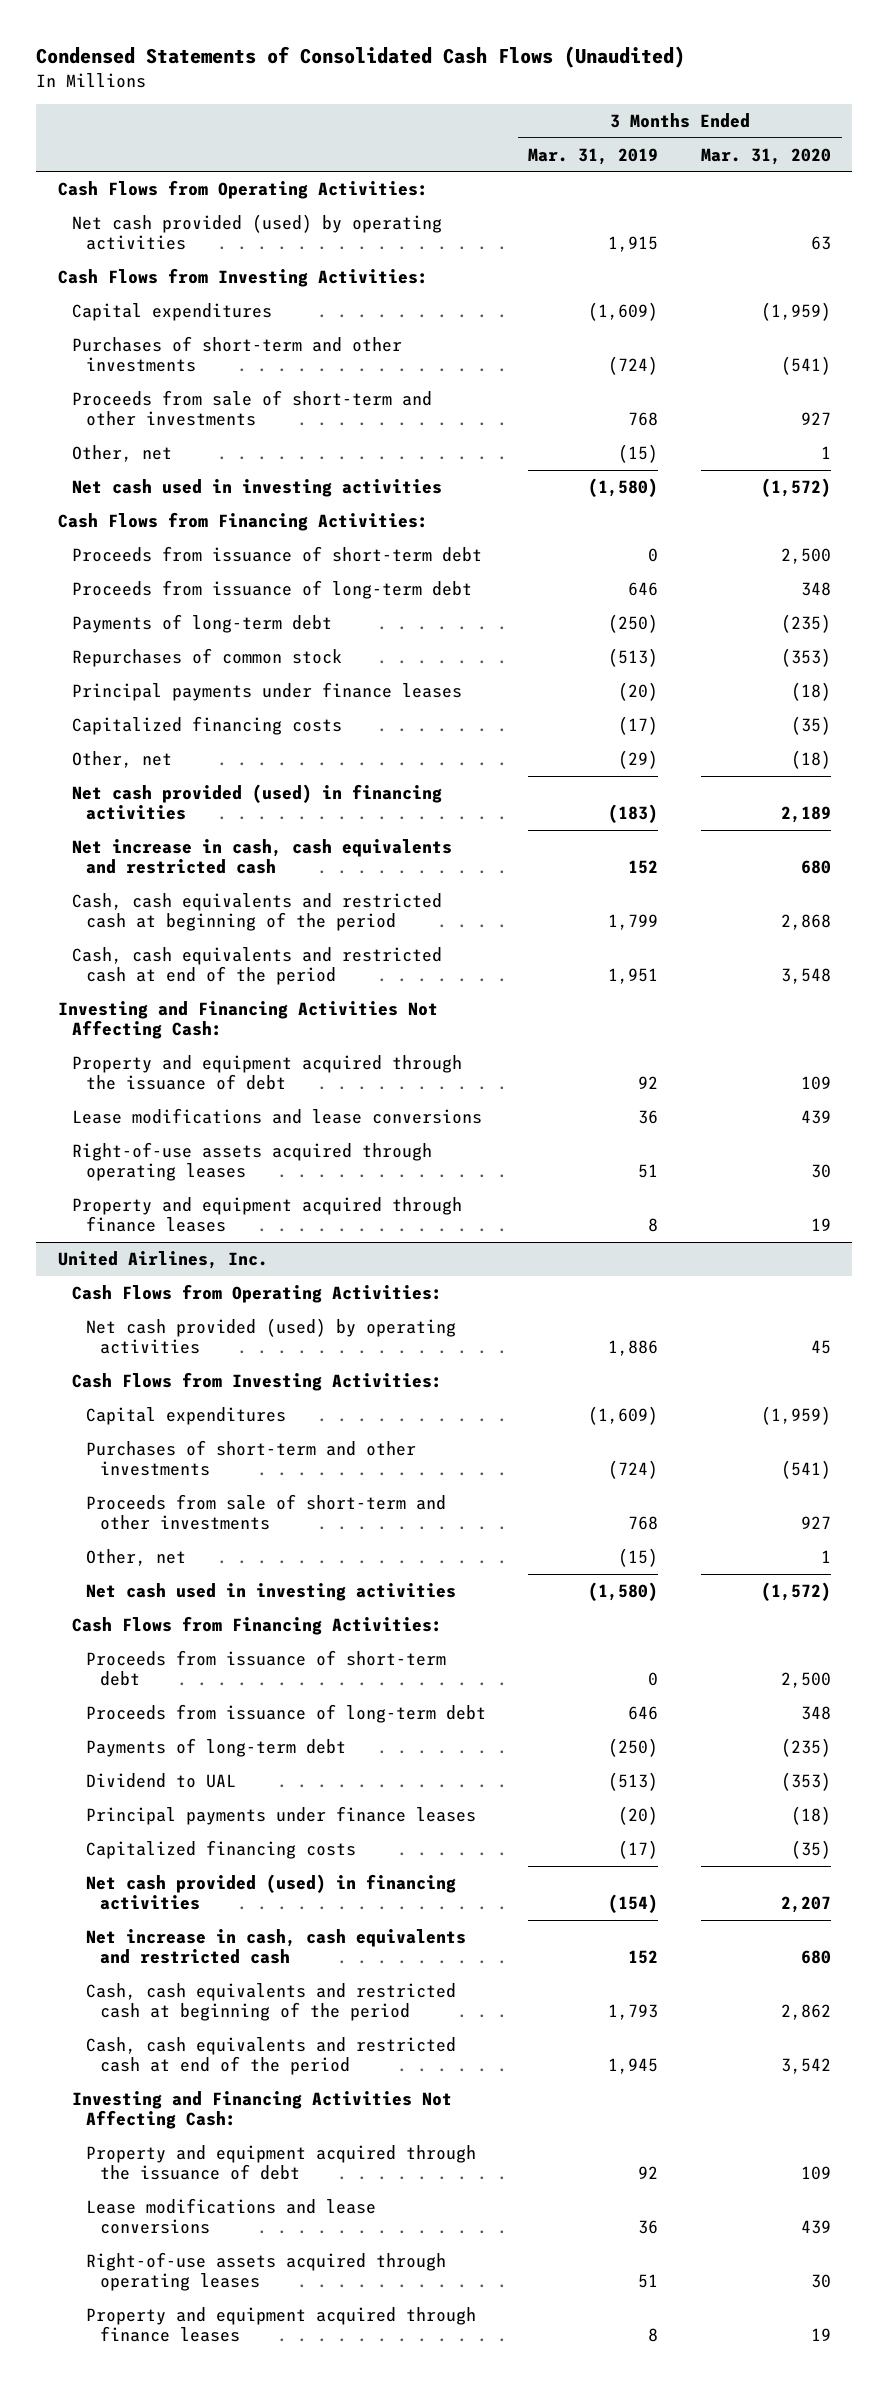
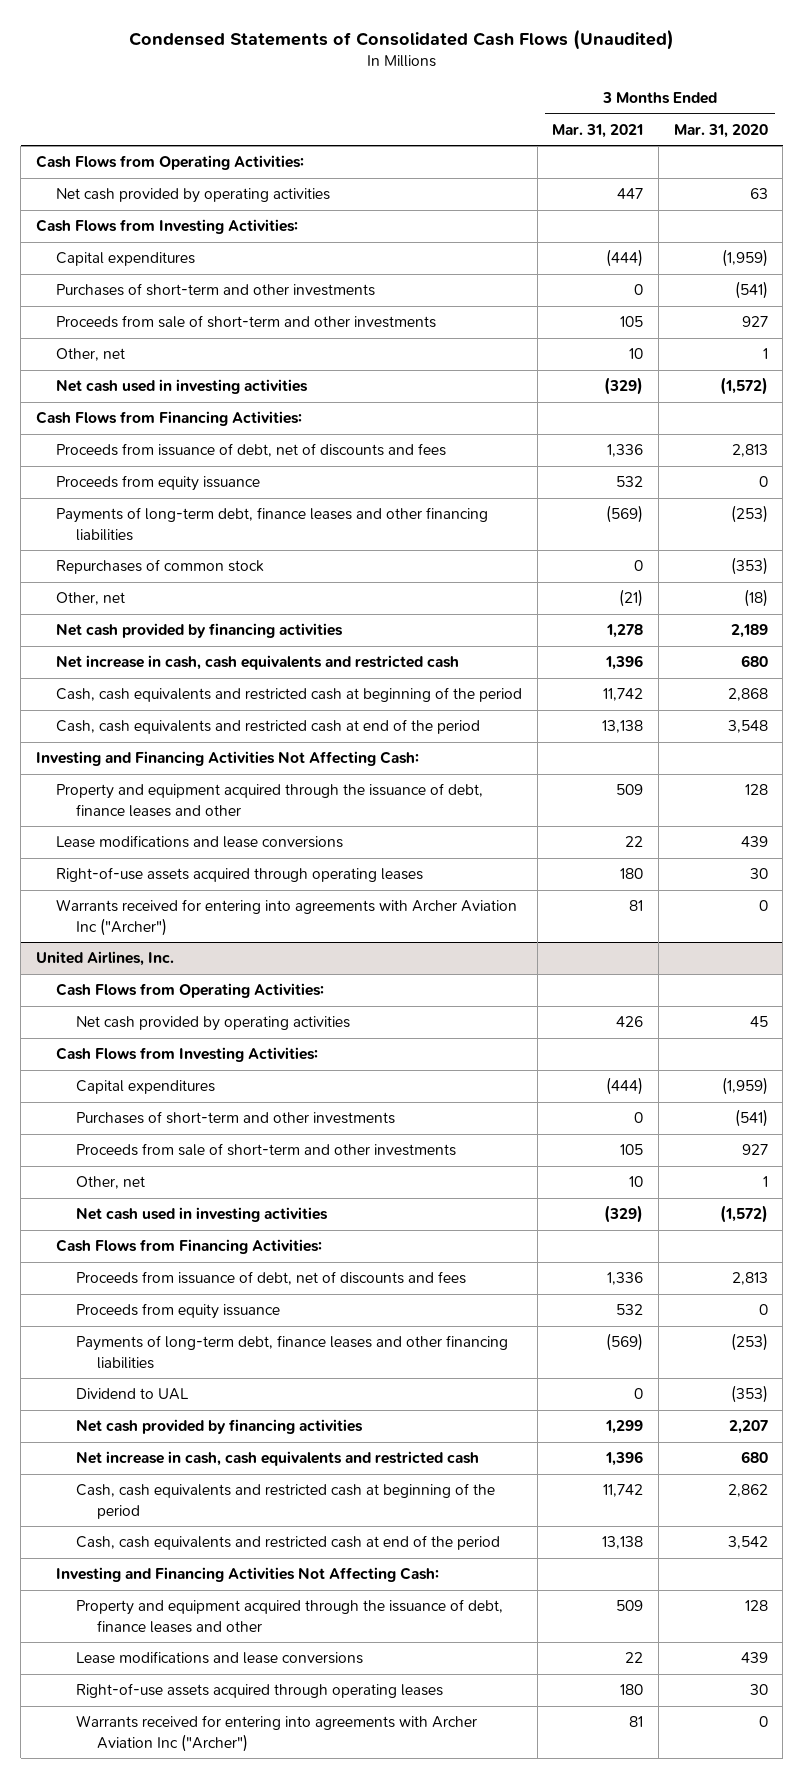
- | 3 Months Ended Mar. 31, 2019 | 3 Months Ended Mar. 31, 2020
+ | 3 Months Ended Mar. 31, 2021 | 3 Months Ended Mar. 31, 2020
- Net cash provided (used) by operating activities | 1,915 | 63
+ Net cash provided by operating activities | 447 | 63
- Proceeds from issuance of short-term debt | 0 | 2,500
- Proceeds from issuance of long-term debt | 646 | 348
- Payments of long-term debt | (250) | (235)
+ Proceeds from issuance of debt, net of discounts and fees | 1,336 | 2,813
+ Proceeds from equity issuance | 532 | 0
+ Payments of long-term debt, finance leases and other financing liabilities | (569) | (253)
- Principal payments under finance leases | (20) | (18)
- Capitalized financing costs | (17) | (35)
- Net cash provided (used) in financing activities | (183) | 2,189
+ Net cash provided by financing activities | 1,278 | 2,189
- Property and equipment acquired through the issuance of debt | 92 | 109
+ Property and equipment acquired through the issuance of debt, finance leases and other | 509 | 128
- Property and equipment acquired through finance leases | 8 | 19
+ Warrants received for entering into agreements with Archer Aviation Inc ("Archer") | 81 | 0
@ United Airlines, Inc.
- Net cash provided (used) by operating activities | 1,886 | 45
+ Net cash provided by operating activities | 426 | 45
- Proceeds from issuance of short-term debt | 0 | 2,500
- Proceeds from issuance of long-term debt | 646 | 348
- Payments of long-term debt | (250) | (235)
+ Proceeds from issuance of debt, net of discounts and fees | 1,336 | 2,813
+ Proceeds from equity issuance | 532 | 0
+ Payments of long-term debt, finance leases and other financing liabilities | (569) | (253)
- Principal payments under finance leases | (20) | (18)
- Capitalized financing costs | (17) | (35)
- Net cash provided (used) in financing activities | (154) | 2,207
+ Net cash provided by financing activities | 1,299 | 2,207
- Property and equipment acquired through the issuance of debt | 92 | 109
+ Property and equipment acquired through the issuance of debt, finance leases and other | 509 | 128
- Property and equipment acquired through finance leases | 8 | 19
+ Warrants received for entering into agreements with Archer Aviation Inc ("Archer") | 81 | 0

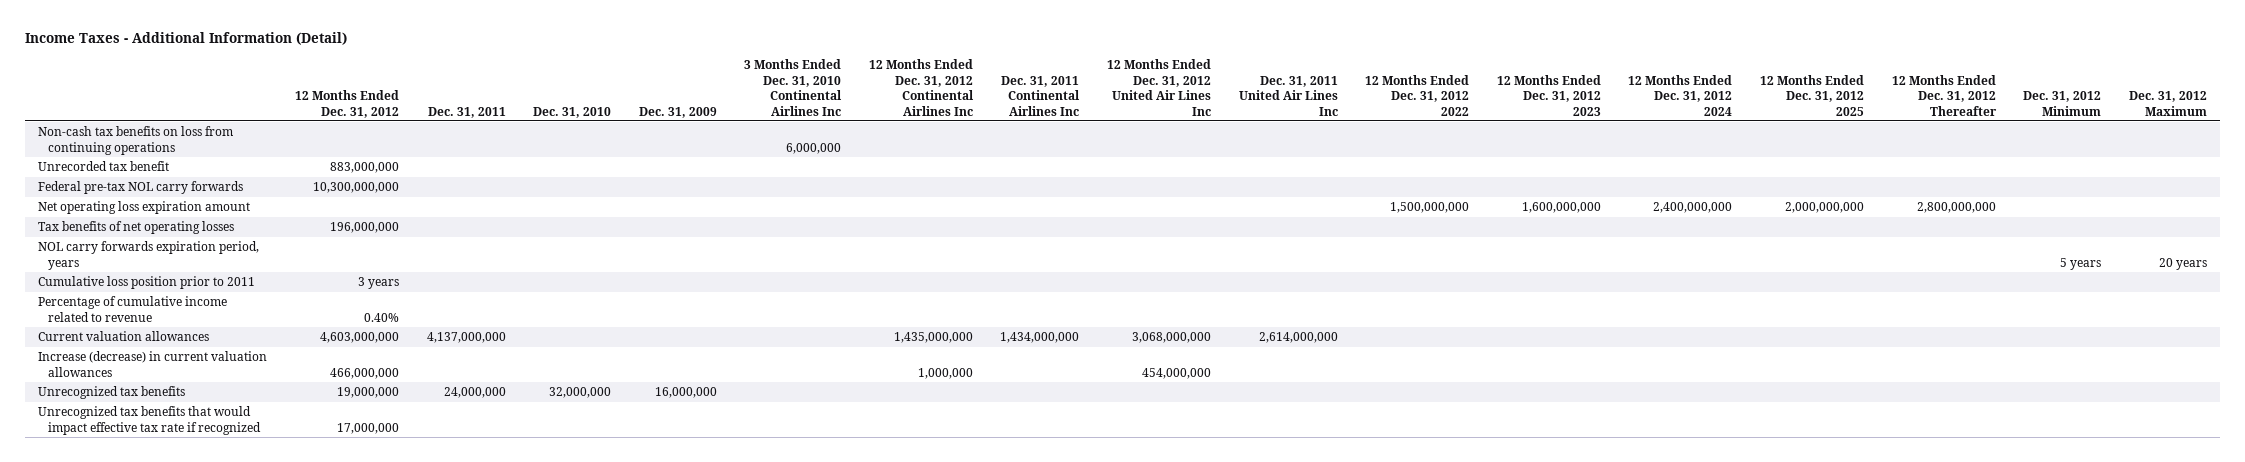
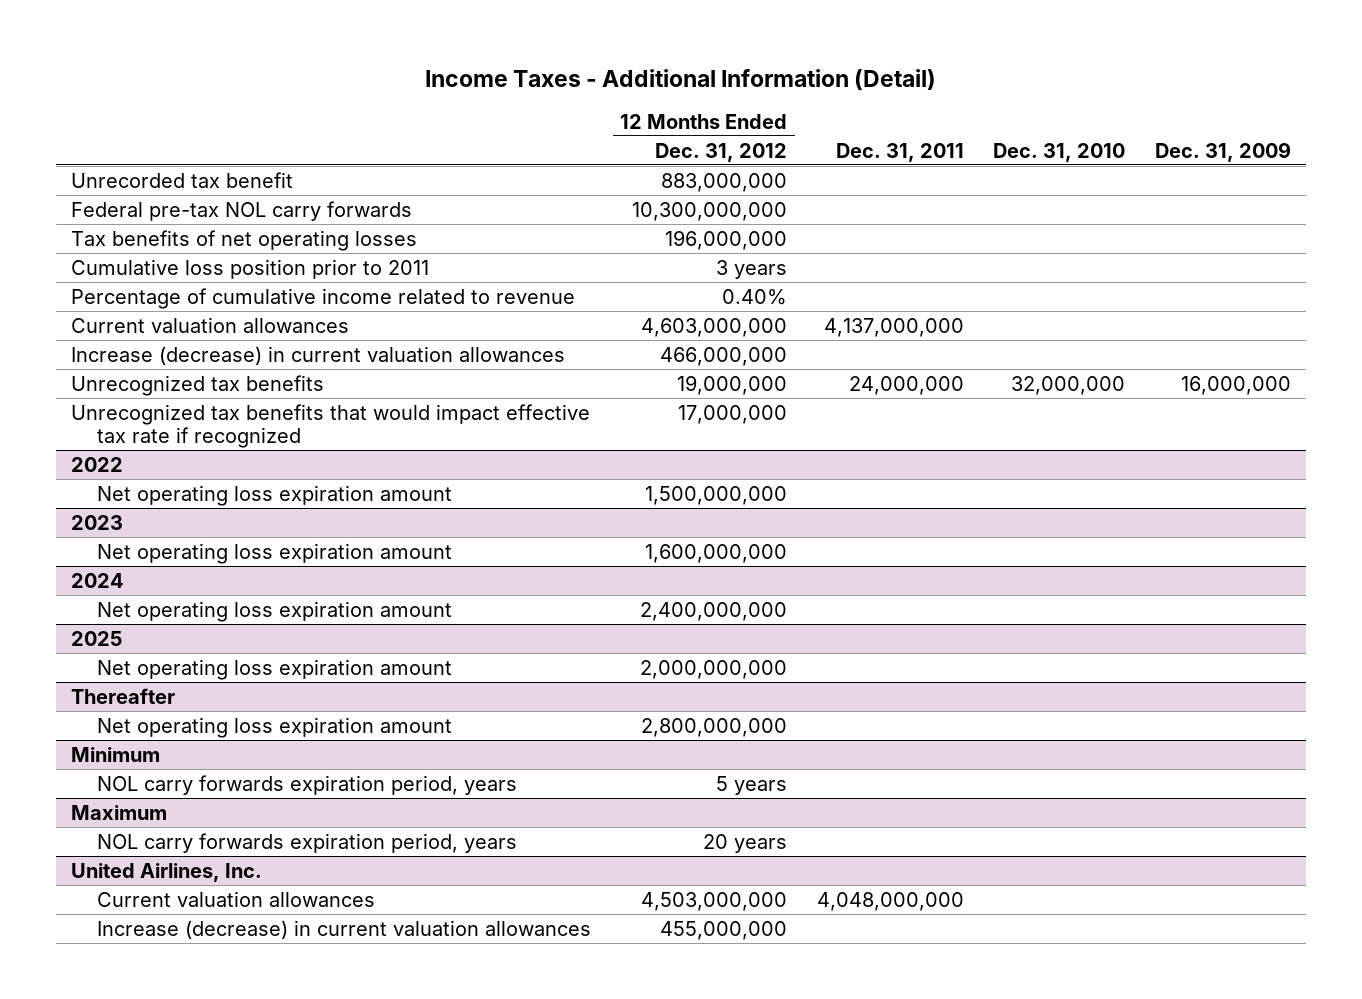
- | 12 Months Ended Dec. 31, 2012 | Dec. 31, 2011 | Dec. 31, 2010 | Dec. 31, 2009 | 3 Months Ended Dec. 31, 2010 Continental Airlines Inc | 12 Months Ended Dec. 31, 2012 Continental Airlines Inc | Dec. 31, 2011 Continental Airlines Inc | 12 Months Ended Dec. 31, 2012 United Air Lines Inc | Dec. 31, 2011 United Air Lines Inc | 12 Months Ended Dec. 31, 2012 2022 | 12 Months Ended Dec. 31, 2012 2023 | 12 Months Ended Dec. 31, 2012 2024 | 12 Months Ended Dec. 31, 2012 2025 | 12 Months Ended Dec. 31, 2012 Thereafter | Dec. 31, 2012 Minimum | Dec. 31, 2012 Maximum
+ | 12 Months Ended Dec. 31, 2012 | Dec. 31, 2011 | Dec. 31, 2010 | Dec. 31, 2009
- Non-cash tax benefits on loss from continuing operations | | | | | 6,000,000 | | | | | | | | | | |
- Net operating loss expiration amount | | | | | | | | | | 1,500,000,000 | 1,600,000,000 | 2,400,000,000 | 2,000,000,000 | 2,800,000,000 | |
- NOL carry forwards expiration period, years | | | | | | | | | | | | | | | 5 years | 20 years
+ 2022
+ Net operating loss expiration amount | 1,500,000,000 | | |
+ 2023
+ Net operating loss expiration amount | 1,600,000,000 | | |
+ 2024
+ Net operating loss expiration amount | 2,400,000,000 | | |
+ 2025
+ Net operating loss expiration amount | 2,000,000,000 | | |
+ Thereafter
+ Net operating loss expiration amount | 2,800,000,000 | | |
+ Minimum
+ NOL carry forwards expiration period, years | 5 years | | |
+ Maximum
+ NOL carry forwards expiration period, years | 20 years | | |
+ United Airlines, Inc.
+ Current valuation allowances | 4,503,000,000 | 4,048,000,000 | |
+ Increase (decrease) in current valuation allowances | 455,000,000 | | |

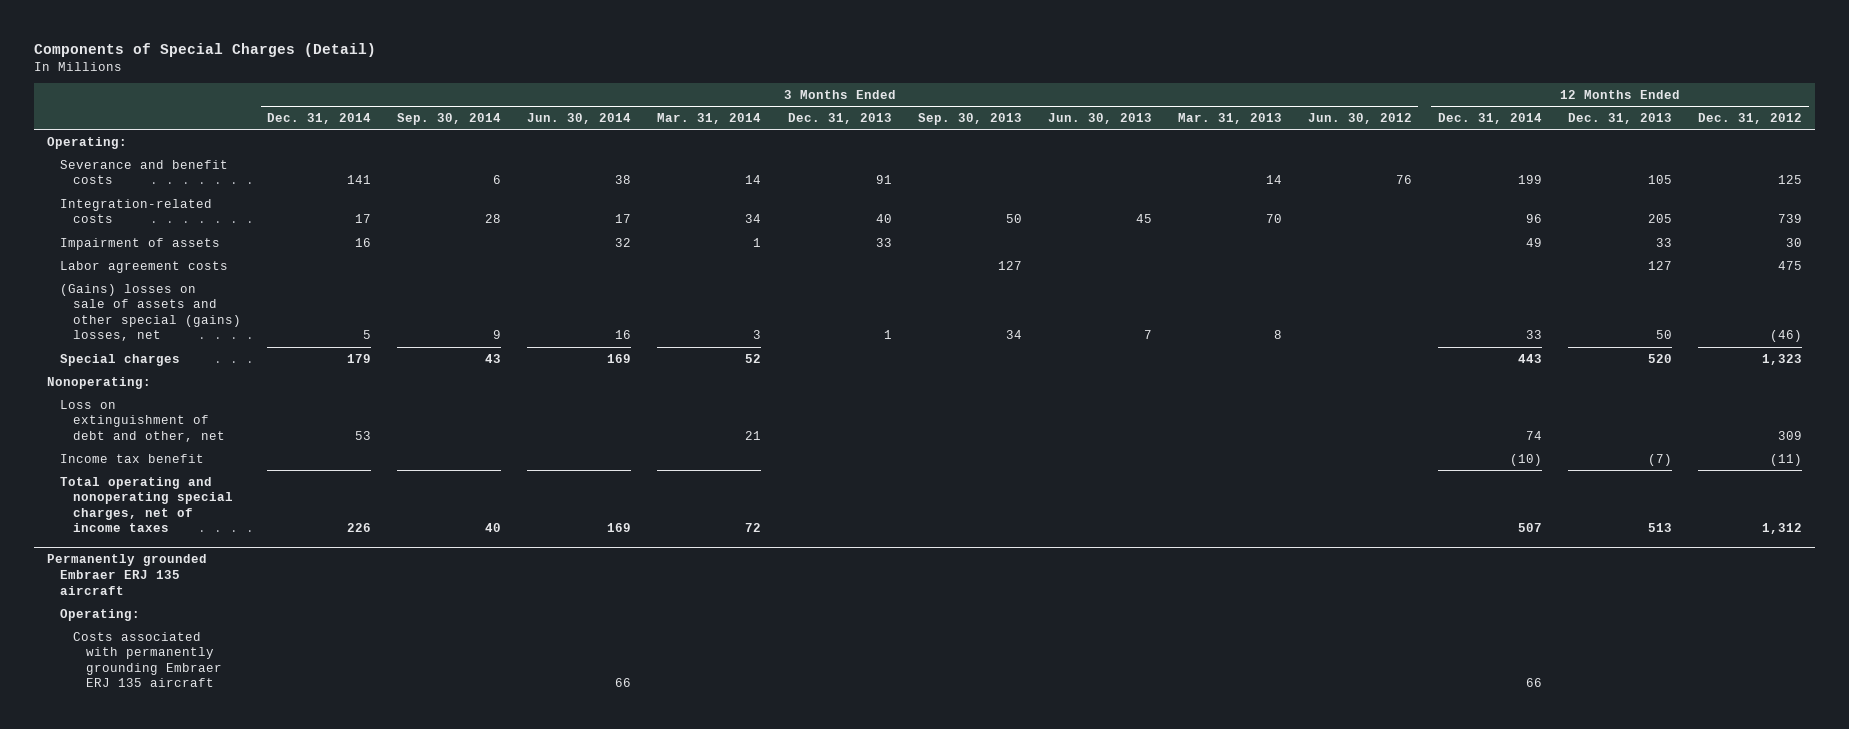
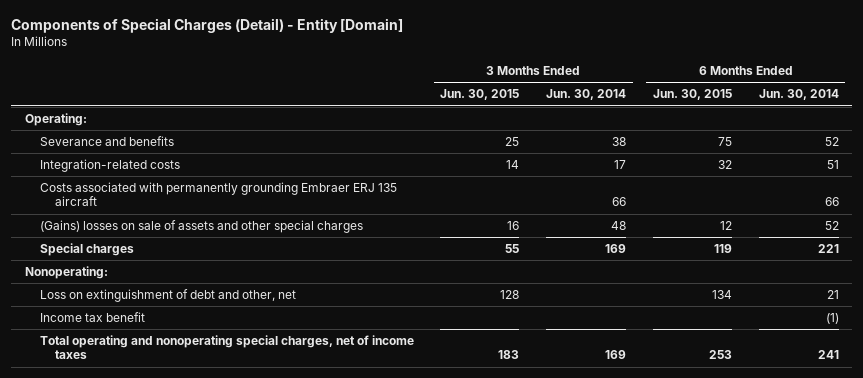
- Components of Special Charges (Detail)
+ Components of Special Charges (Detail) - Entity [Domain]
- | 3 Months Ended Dec. 31, 2014 | 3 Months Ended Sep. 30, 2014 | 3 Months Ended Jun. 30, 2014 | 3 Months Ended Mar. 31, 2014 | 3 Months Ended Dec. 31, 2013 | 3 Months Ended Sep. 30, 2013 | 3 Months Ended Jun. 30, 2013 | 3 Months Ended Mar. 31, 2013 | 3 Months Ended Jun. 30, 2012 | 12 Months Ended Dec. 31, 2014 | 12 Months Ended Dec. 31, 2013 | 12 Months Ended Dec. 31, 2012
+ | 3 Months Ended Jun. 30, 2015 | 3 Months Ended Jun. 30, 2014 | 6 Months Ended Jun. 30, 2015 | 6 Months Ended Jun. 30, 2014
- Severance and benefit costs | 141 | 6 | 38 | 14 | 91 | | | 14 | 76 | 199 | 105 | 125
+ Severance and benefits | 25 | 38 | 75 | 52
- Impairment of assets | 16 | | 32 | 1 | 33 | | | | | 49 | 33 | 30
- Labor agreement costs | | | | | | 127 | | | | | 127 | 475
- (Gains) losses on sale of assets and other special (gains) losses, net | 5 | 9 | 16 | 3 | 1 | 34 | 7 | 8 | | 33 | 50 | (46)
+ Costs associated with permanently grounding Embraer ERJ 135 aircraft | | 66 | | 66
+ (Gains) losses on sale of assets and other special charges | 16 | 48 | 12 | 52
- Permanently grounded Embraer ERJ 135 aircraft
- Operating:
- Costs associated with permanently grounding Embraer ERJ 135 aircraft | | | 66 | | | | | | | 66 | |

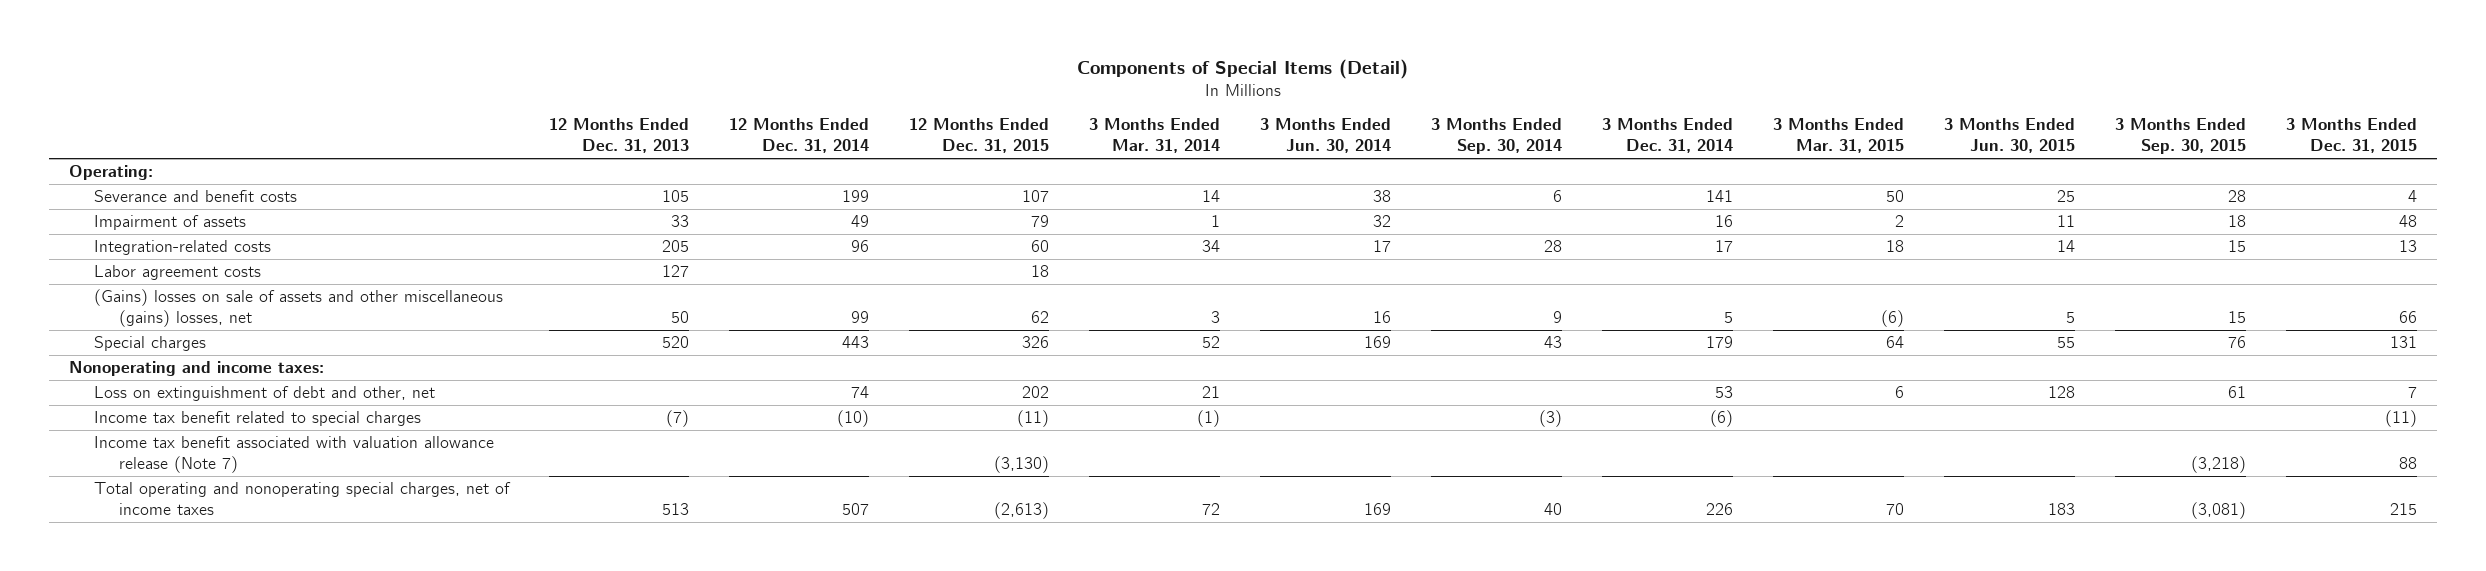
- Components of Special Charges (Detail) - Entity [Domain]
+ Components of Special Items (Detail)
- | 3 Months Ended Jun. 30, 2015 | 3 Months Ended Jun. 30, 2014 | 6 Months Ended Jun. 30, 2015 | 6 Months Ended Jun. 30, 2014
+ | 12 Months Ended Dec. 31, 2013 | 12 Months Ended Dec. 31, 2014 | 12 Months Ended Dec. 31, 2015 | 3 Months Ended Mar. 31, 2014 | 3 Months Ended Jun. 30, 2014 | 3 Months Ended Sep. 30, 2014 | 3 Months Ended Dec. 31, 2014 | 3 Months Ended Mar. 31, 2015 | 3 Months Ended Jun. 30, 2015 | 3 Months Ended Sep. 30, 2015 | 3 Months Ended Dec. 31, 2015
- Severance and benefits | 25 | 38 | 75 | 52
+ Severance and benefit costs | 105 | 199 | 107 | 14 | 38 | 6 | 141 | 50 | 25 | 28 | 4
+ Impairment of assets | 33 | 49 | 79 | 1 | 32 | | 16 | 2 | 11 | 18 | 48
- Costs associated with permanently grounding Embraer ERJ 135 aircraft | | 66 | | 66
- (Gains) losses on sale of assets and other special charges | 16 | 48 | 12 | 52
+ Labor agreement costs | 127 | | 18 | | | | | | | |
+ (Gains) losses on sale of assets and other miscellaneous (gains) losses, net | 50 | 99 | 62 | 3 | 16 | 9 | 5 | (6) | 5 | 15 | 66
- Nonoperating:
+ Nonoperating and income taxes:
- Income tax benefit | | | | (1)
+ Income tax benefit related to special charges | (7) | (10) | (11) | (1) | | (3) | (6) | | | | (11)
+ Income tax benefit associated with valuation allowance release (Note 7) | | | (3,130) | | | | | | | (3,218) | 88

